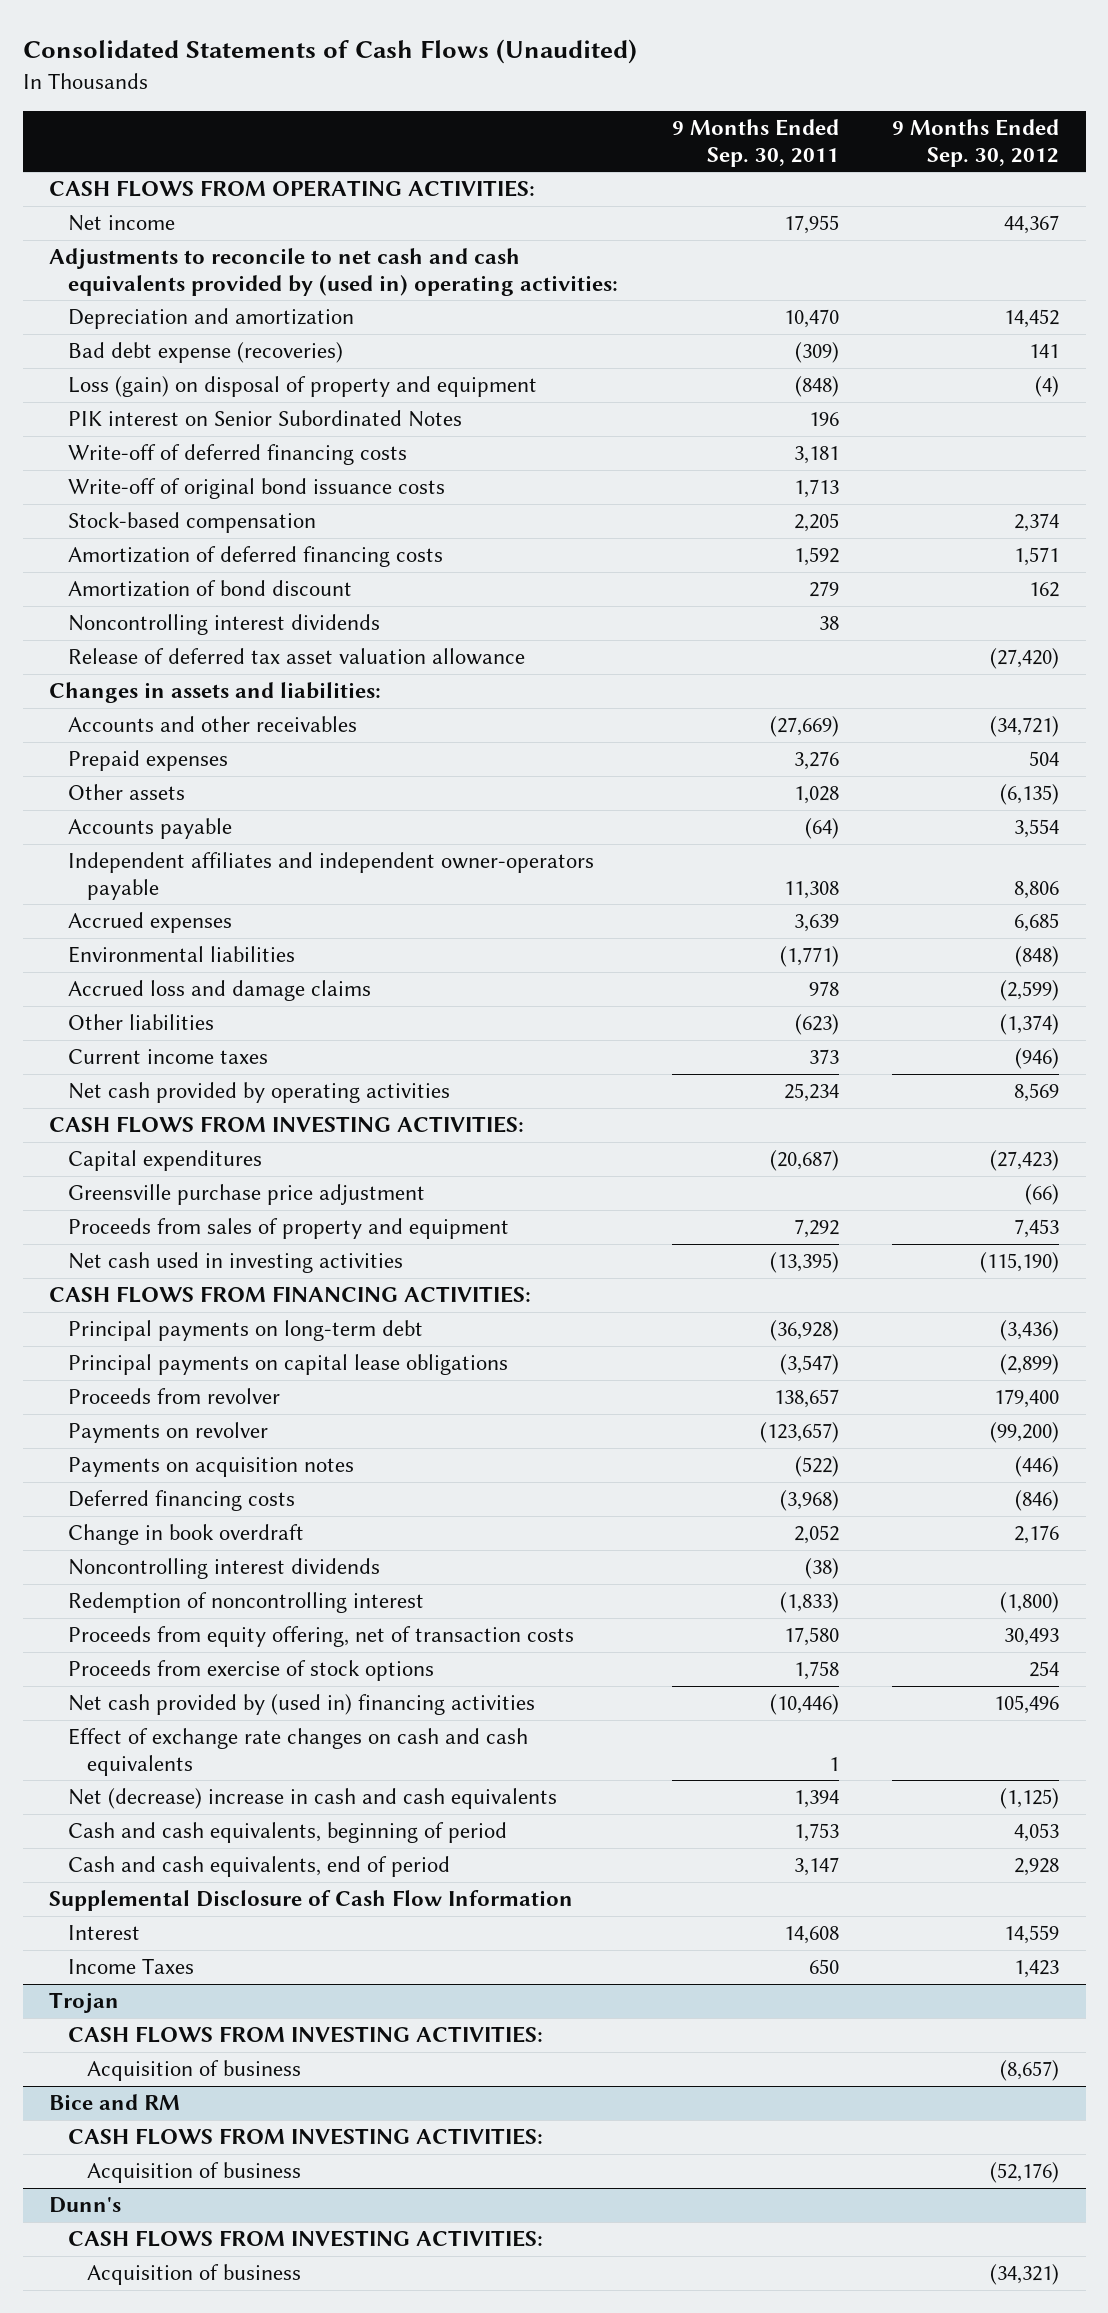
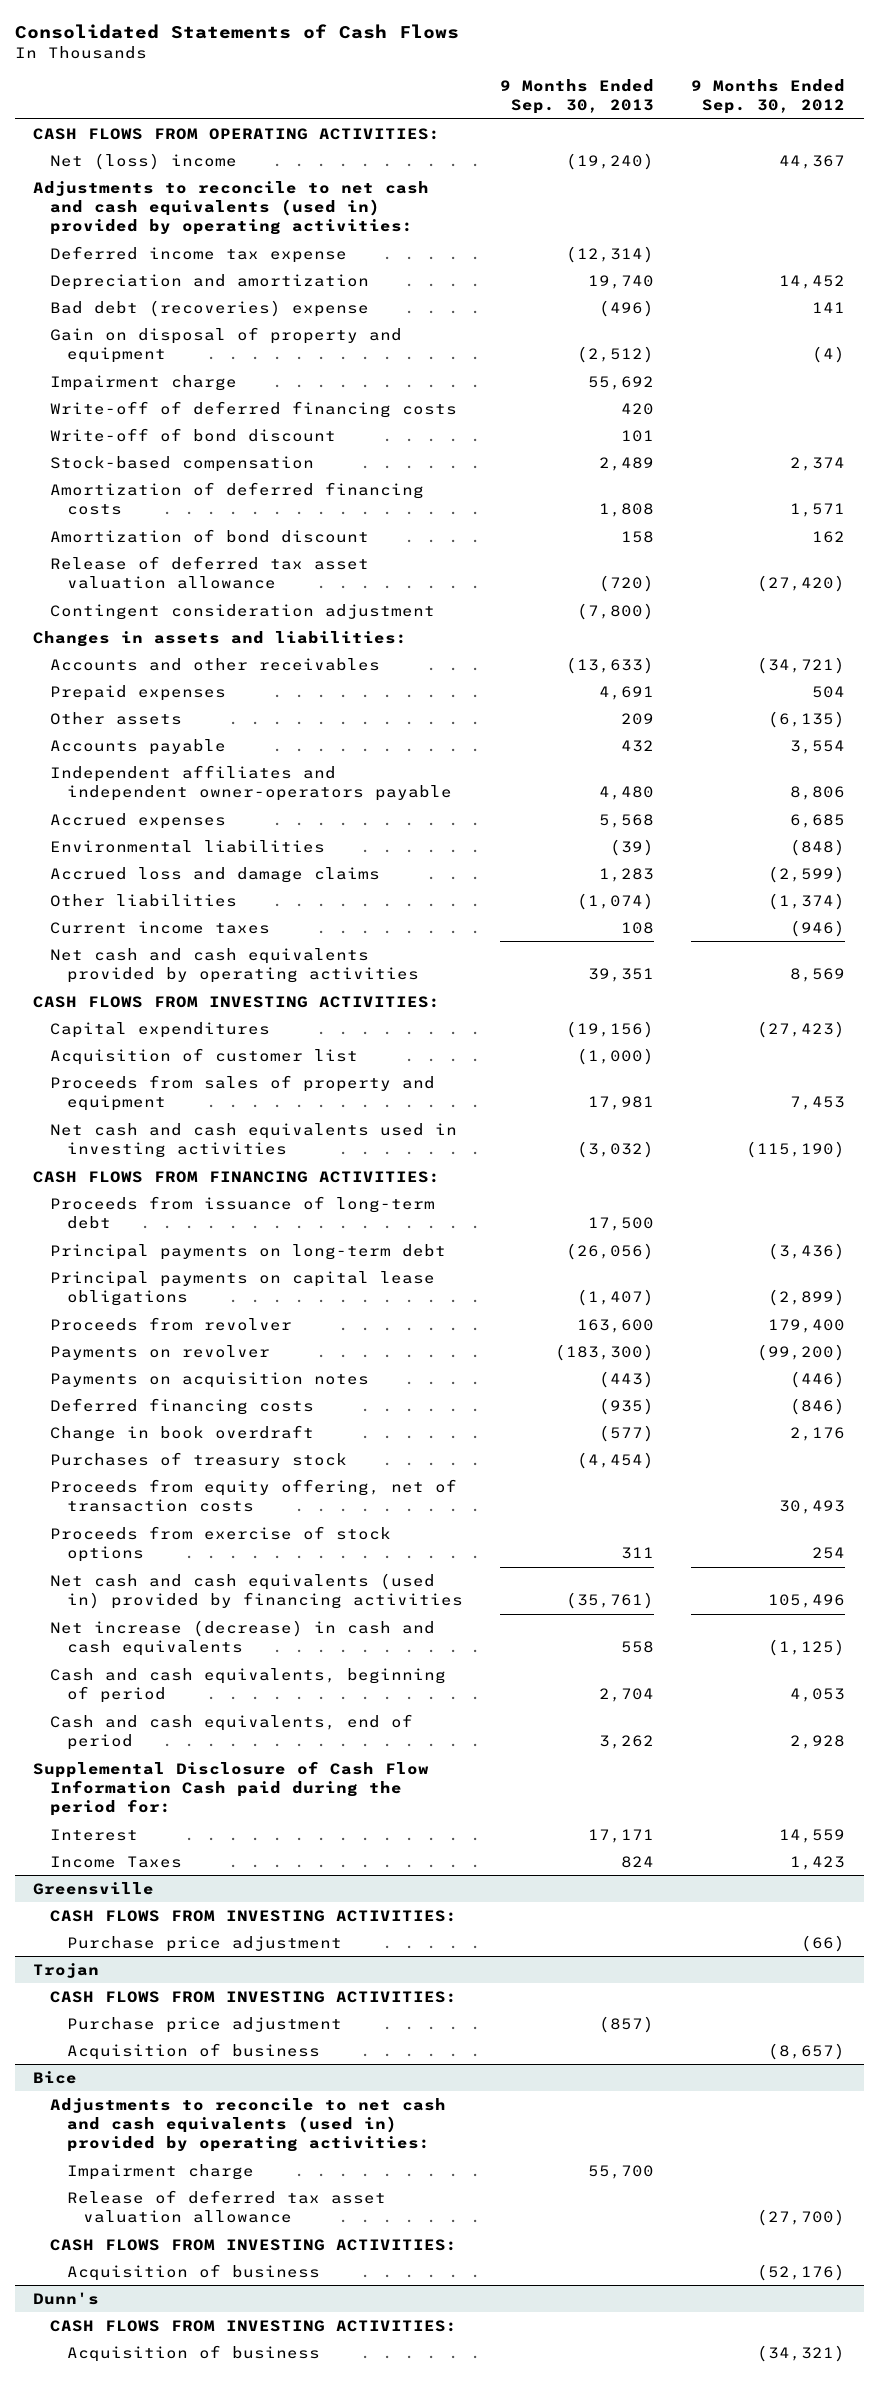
- Consolidated Statements of Cash Flows (Unaudited)
+ Consolidated Statements of Cash Flows
- | 9 Months Ended Sep. 30, 2011 | 9 Months Ended Sep. 30, 2012
+ | 9 Months Ended Sep. 30, 2013 | 9 Months Ended Sep. 30, 2012
- Net income | 17,955 | 44,367
- Adjustments to reconcile to net cash and cash equivalents provided by (used in) operating activities:
+ Net (loss) income | (19,240) | 44,367
+ Adjustments to reconcile to net cash and cash equivalents (used in) provided by operating activities:
+ Deferred income tax expense | (12,314) |
- Bad debt expense (recoveries) | (309) | 141
- Loss (gain) on disposal of property and equipment | (848) | (4)
- PIK interest on Senior Subordinated Notes | 196 |
+ Bad debt (recoveries) expense | (496) | 141
+ Gain on disposal of property and equipment | (2,512) | (4)
+ Impairment charge | 55,692 |
- Write-off of original bond issuance costs | 1,713 |
+ Write-off of bond discount | 101 |
- Noncontrolling interest dividends | 38 |
+ Contingent consideration adjustment | (7,800) |
- Net cash provided by operating activities | 25,234 | 8,569
+ Net cash and cash equivalents provided by operating activities | 39,351 | 8,569
- Greensville purchase price adjustment | | (66)
+ Acquisition of customer list | (1,000) |
- Net cash used in investing activities | (13,395) | (115,190)
+ Net cash and cash equivalents used in investing activities | (3,032) | (115,190)
+ Proceeds from issuance of long-term debt | 17,500 |
- Noncontrolling interest dividends | (38) |
- Redemption of noncontrolling interest | (1,833) | (1,800)
+ Purchases of treasury stock | (4,454) |
- Net cash provided by (used in) financing activities | (10,446) | 105,496
- Effect of exchange rate changes on cash and cash equivalents | 1 |
- Net (decrease) increase in cash and cash equivalents | 1,394 | (1,125)
+ Net cash and cash equivalents (used in) provided by financing activities | (35,761) | 105,496
+ Net increase (decrease) in cash and cash equivalents | 558 | (1,125)
- Supplemental Disclosure of Cash Flow Information
+ Supplemental Disclosure of Cash Flow Information Cash paid during the period for:
+ Greensville
+ CASH FLOWS FROM INVESTING ACTIVITIES:
+ Purchase price adjustment | | (66)
@ Trojan
+ Purchase price adjustment | (857) |
- Bice and RM
+ Bice
+ Adjustments to reconcile to net cash and cash equivalents (used in) provided by operating activities:
+ Impairment charge | 55,700 |
+ Release of deferred tax asset valuation allowance | | (27,700)

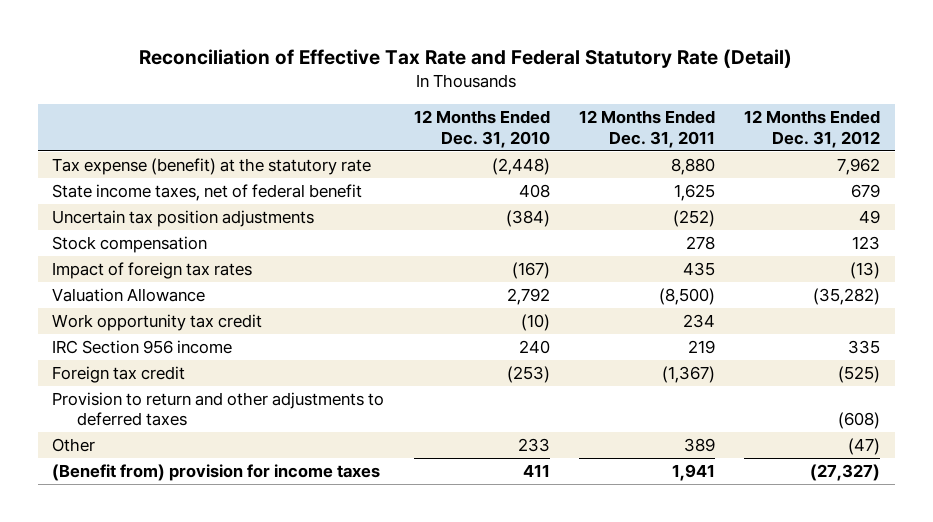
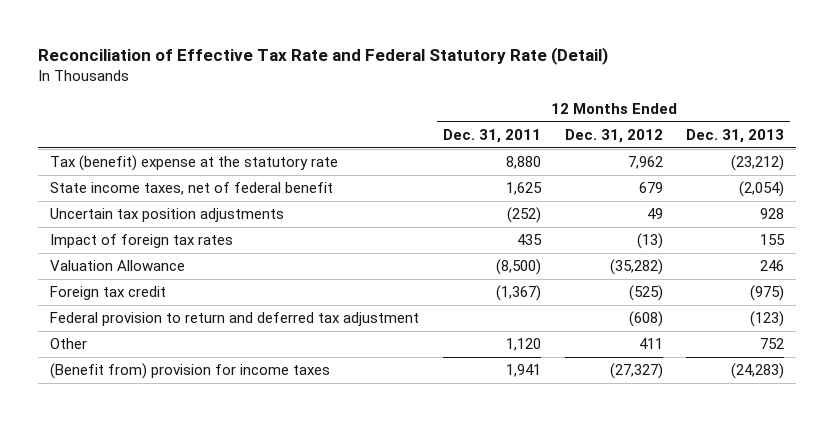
- | 12 Months Ended Dec. 31, 2010 | 12 Months Ended Dec. 31, 2011 | 12 Months Ended Dec. 31, 2012
+ | 12 Months Ended Dec. 31, 2011 | 12 Months Ended Dec. 31, 2012 | 12 Months Ended Dec. 31, 2013
- Tax expense (benefit) at the statutory rate | (2,448) | 8,880 | 7,962
+ Tax (benefit) expense at the statutory rate | 8,880 | 7,962 | (23,212)
- Stock compensation | | 278 | 123
- Work opportunity tax credit | (10) | 234 |
- IRC Section 956 income | 240 | 219 | 335
- Provision to return and other adjustments to deferred taxes | | | (608)
- Other | 233 | 389 | (47)
+ Federal provision to return and deferred tax adjustment | | (608) | (123)
+ Other | 1,120 | 411 | 752

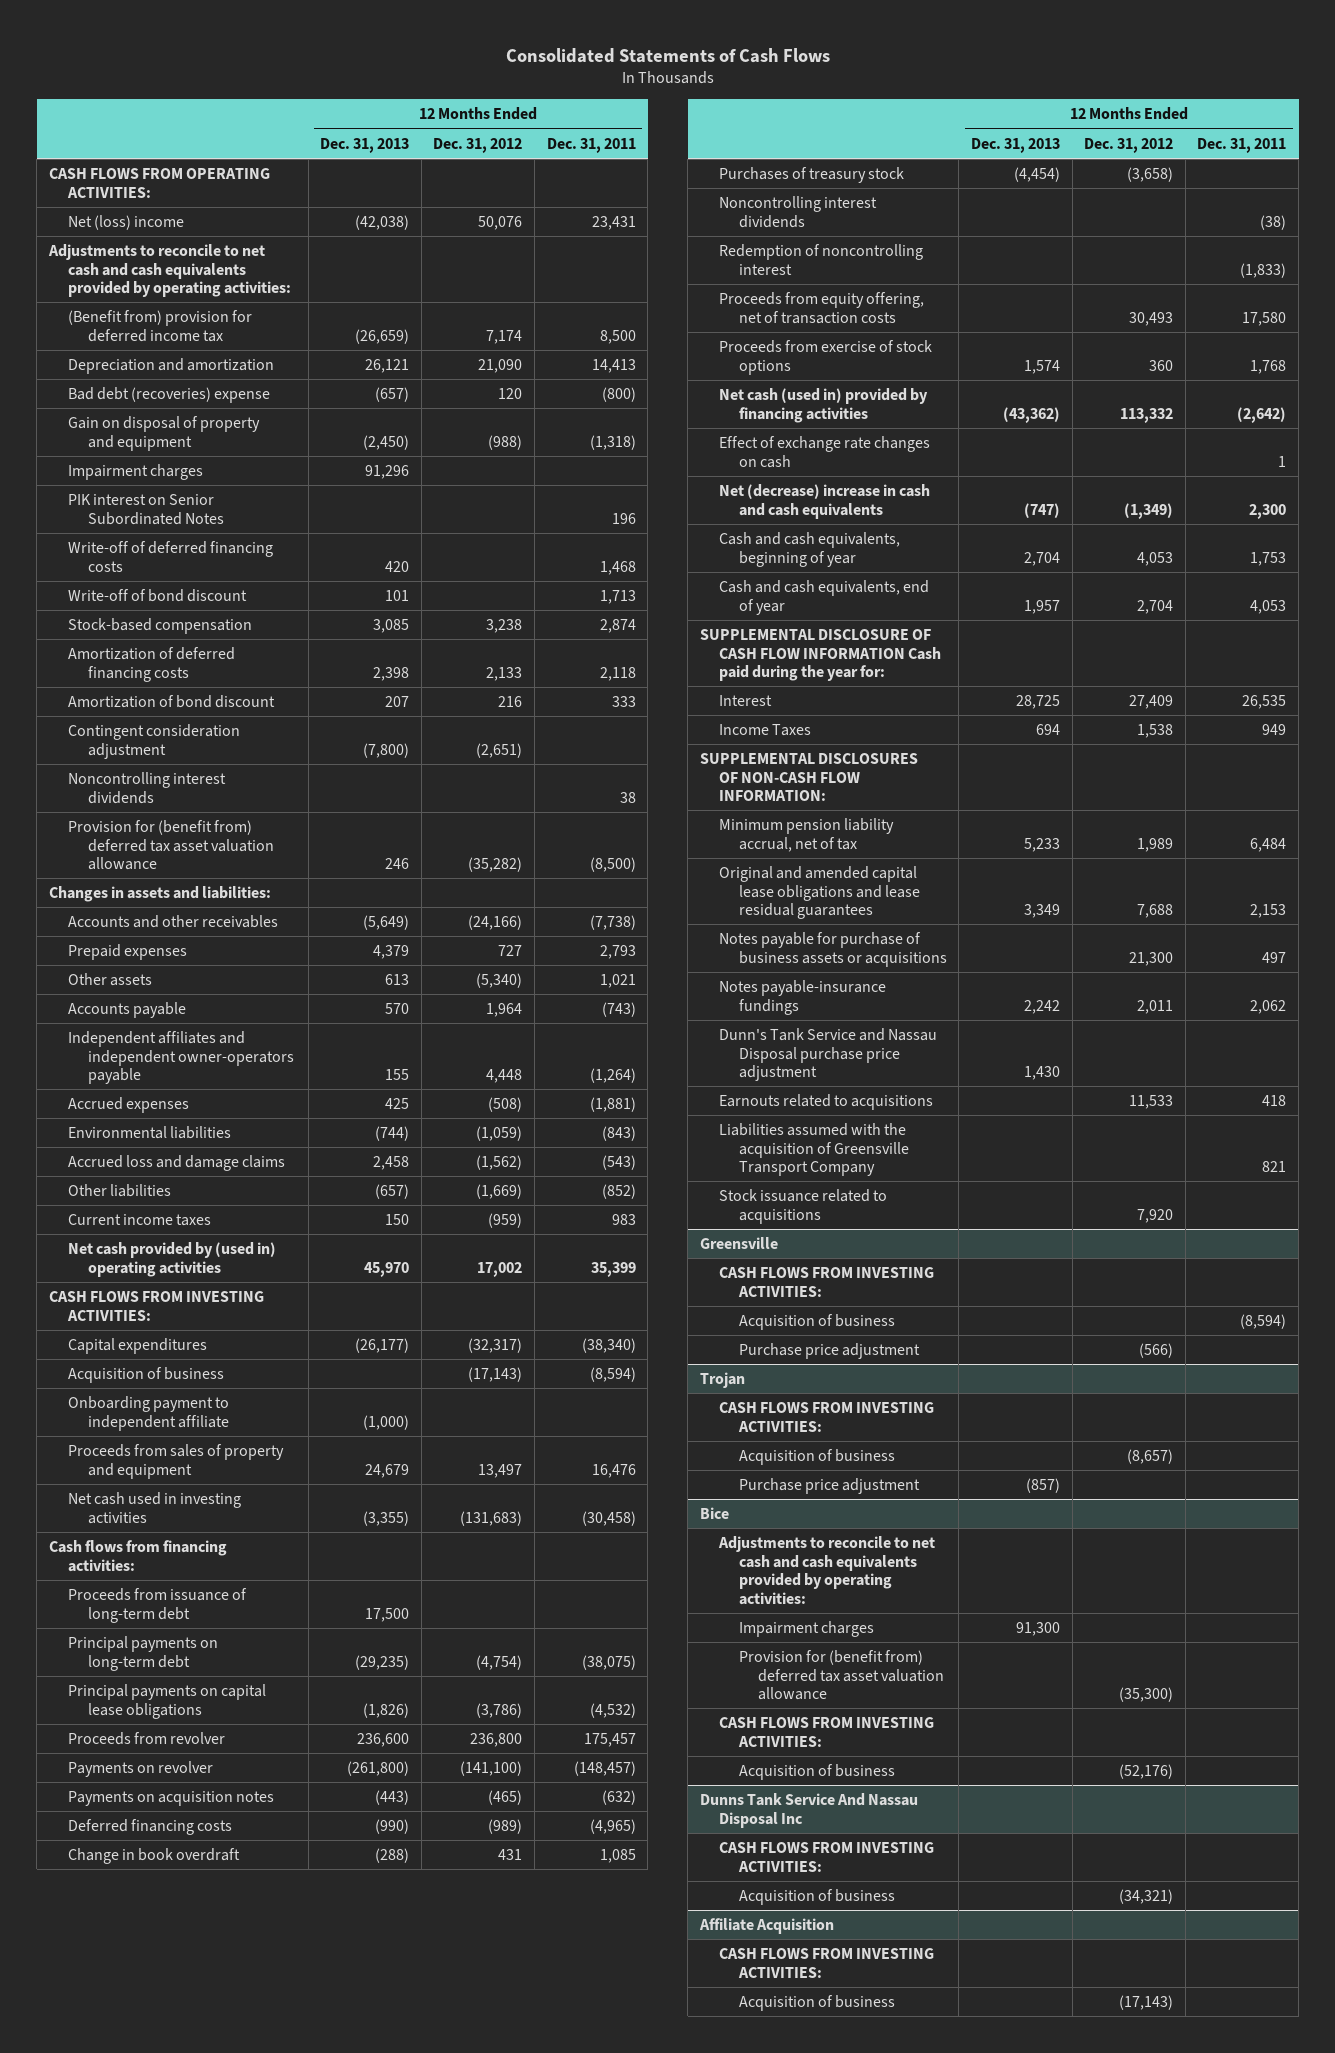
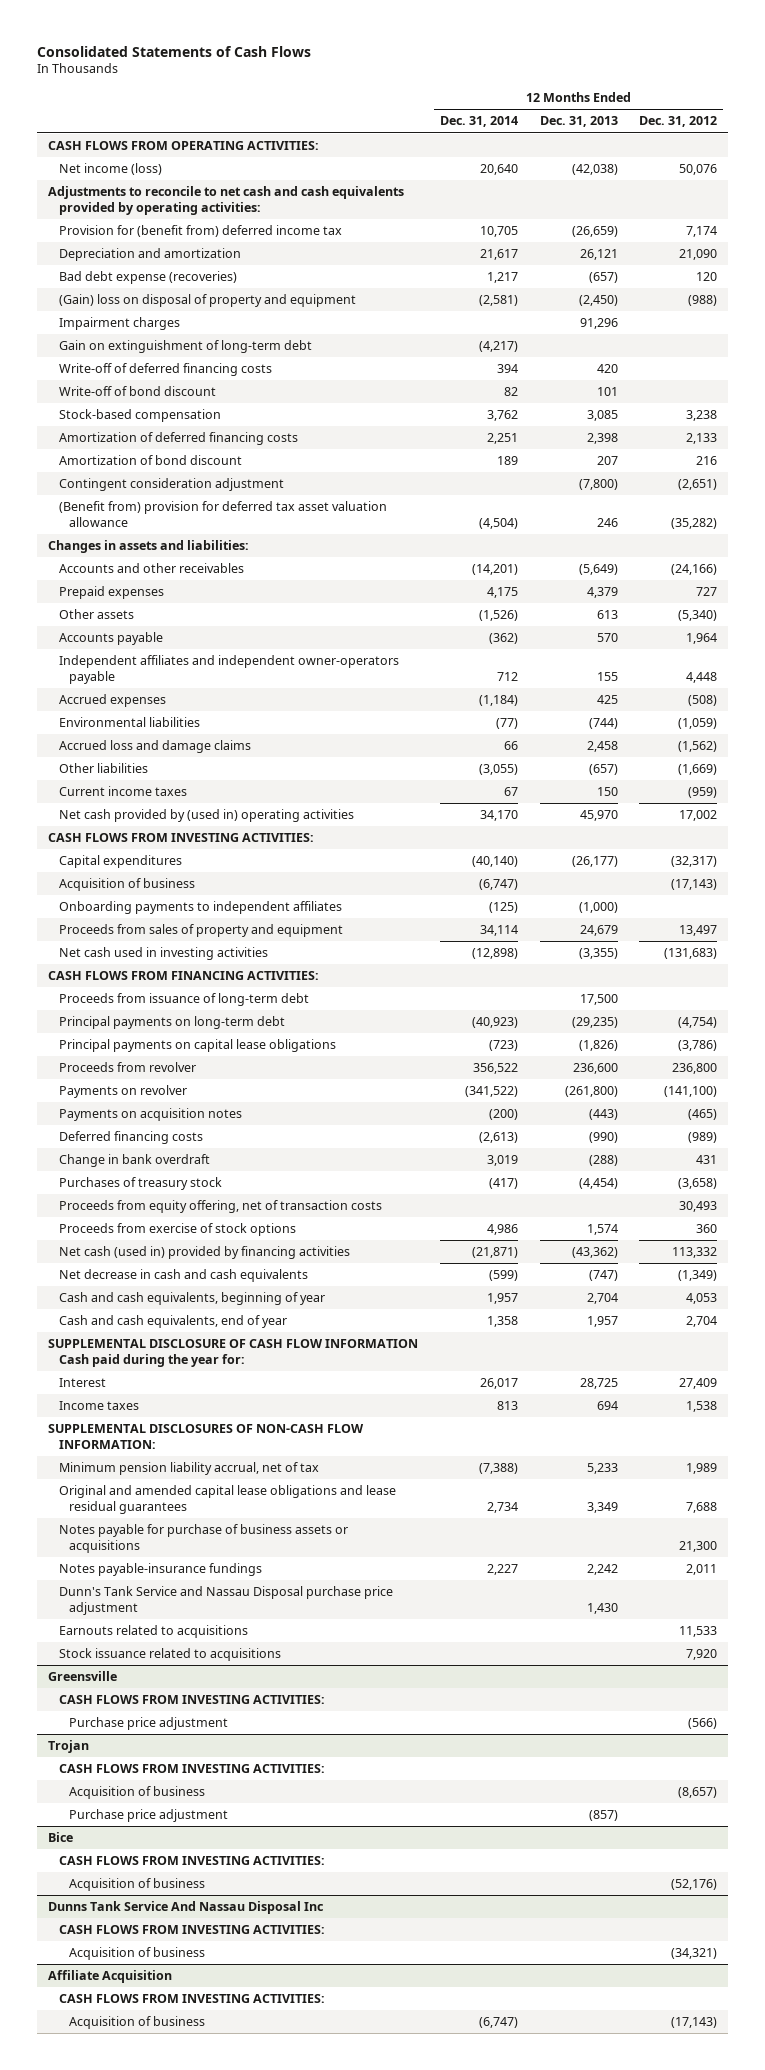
- | 12 Months Ended Dec. 31, 2013 | 12 Months Ended Dec. 31, 2012 | 12 Months Ended Dec. 31, 2011
+ | 12 Months Ended Dec. 31, 2014 | 12 Months Ended Dec. 31, 2013 | 12 Months Ended Dec. 31, 2012
- Net (loss) income | (42,038) | 50,076 | 23,431
+ Net income (loss) | 20,640 | (42,038) | 50,076
- (Benefit from) provision for deferred income tax | (26,659) | 7,174 | 8,500
+ Provision for (benefit from) deferred income tax | 10,705 | (26,659) | 7,174
- Bad debt (recoveries) expense | (657) | 120 | (800)
- Gain on disposal of property and equipment | (2,450) | (988) | (1,318)
+ Bad debt expense (recoveries) | 1,217 | (657) | 120
+ (Gain) loss on disposal of property and equipment | (2,581) | (2,450) | (988)
- PIK interest on Senior Subordinated Notes | | | 196
+ Gain on extinguishment of long-term debt | (4,217) | |
- Noncontrolling interest dividends | | | 38
- Provision for (benefit from) deferred tax asset valuation allowance | 246 | (35,282) | (8,500)
+ (Benefit from) provision for deferred tax asset valuation allowance | (4,504) | 246 | (35,282)
- Onboarding payment to independent affiliate | (1,000) | |
+ Onboarding payments to independent affiliates | (125) | (1,000) |
- Cash flows from financing activities:
+ CASH FLOWS FROM FINANCING ACTIVITIES:
- Change in book overdraft | (288) | 431 | 1,085
+ Change in bank overdraft | 3,019 | (288) | 431
- Noncontrolling interest dividends | | | (38)
- Redemption of noncontrolling interest | | | (1,833)
- Effect of exchange rate changes on cash | | | 1
- Net (decrease) increase in cash and cash equivalents | (747) | (1,349) | 2,300
+ Net decrease in cash and cash equivalents | (599) | (747) | (1,349)
- Income Taxes | 694 | 1,538 | 949
+ Income taxes | 813 | 694 | 1,538
- Liabilities assumed with the acquisition of Greensville Transport Company | | | 821
@ Greensville
- Acquisition of business | | | (8,594)
@ Bice
- Adjustments to reconcile to net cash and cash equivalents provided by operating activities:
- Impairment charges | 91,300 | |
- Provision for (benefit from) deferred tax asset valuation allowance | | (35,300) |

